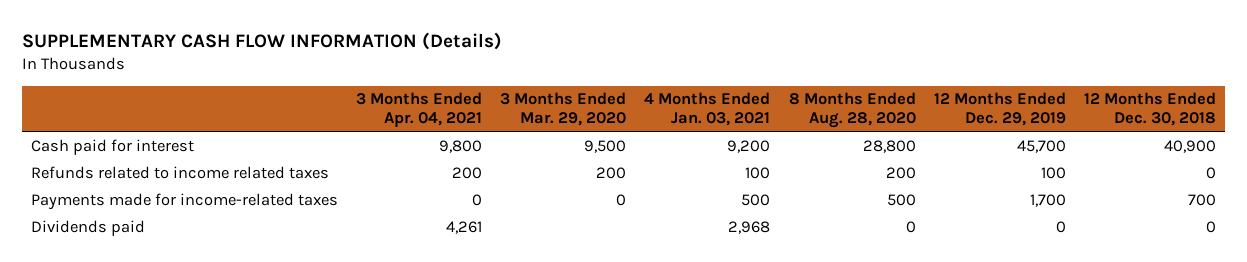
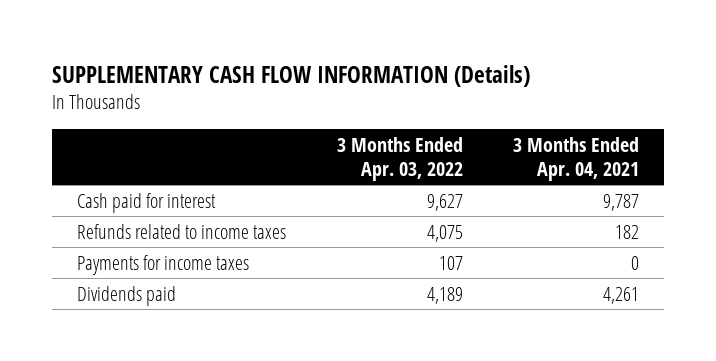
- | 3 Months Ended Apr. 04, 2021 | 3 Months Ended Mar. 29, 2020 | 4 Months Ended Jan. 03, 2021 | 8 Months Ended Aug. 28, 2020 | 12 Months Ended Dec. 29, 2019 | 12 Months Ended Dec. 30, 2018
+ | 3 Months Ended Apr. 03, 2022 | 3 Months Ended Apr. 04, 2021
- Cash paid for interest | 9,800 | 9,500 | 9,200 | 28,800 | 45,700 | 40,900
- Refunds related to income related taxes | 200 | 200 | 100 | 200 | 100 | 0
- Payments made for income-related taxes | 0 | 0 | 500 | 500 | 1,700 | 700
+ Cash paid for interest | 9,627 | 9,787
+ Refunds related to income taxes | 4,075 | 182
+ Payments for income taxes | 107 | 0

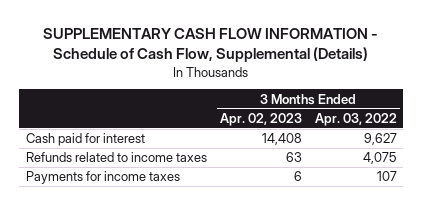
- SUPPLEMENTARY CASH FLOW INFORMATION (Details)
+ SUPPLEMENTARY CASH FLOW INFORMATION - Schedule of Cash Flow, Supplemental (Details)
- | 3 Months Ended Apr. 03, 2022 | 3 Months Ended Apr. 04, 2021
+ | 3 Months Ended Apr. 02, 2023 | 3 Months Ended Apr. 03, 2022
- Dividends paid | 4,189 | 4,261

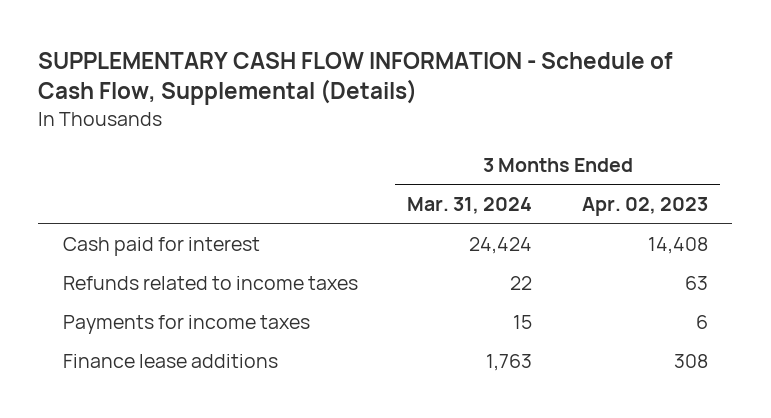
- | 3 Months Ended Apr. 02, 2023 | 3 Months Ended Apr. 03, 2022
+ | 3 Months Ended Mar. 31, 2024 | 3 Months Ended Apr. 02, 2023
+ Finance lease additions | 1,763 | 308

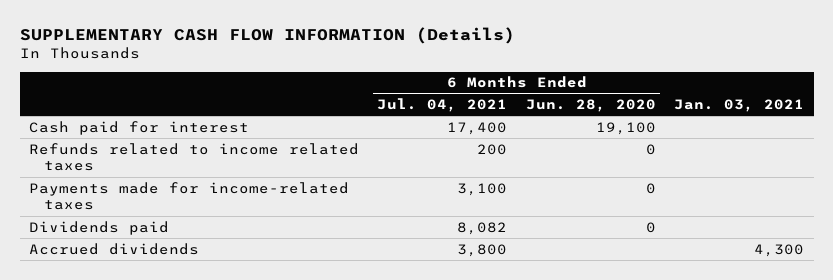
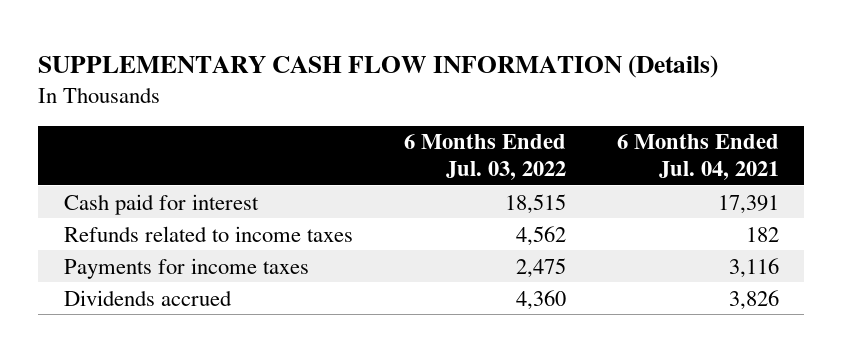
- | 6 Months Ended Jul. 04, 2021 | 6 Months Ended Jun. 28, 2020 | Jan. 03, 2021
+ | 6 Months Ended Jul. 03, 2022 | 6 Months Ended Jul. 04, 2021
- Cash paid for interest | 17,400 | 19,100 |
- Refunds related to income related taxes | 200 | 0 |
- Payments made for income-related taxes | 3,100 | 0 |
- Dividends paid | 8,082 | 0 |
- Accrued dividends | 3,800 | | 4,300
+ Cash paid for interest | 18,515 | 17,391
+ Refunds related to income taxes | 4,562 | 182
+ Payments for income taxes | 2,475 | 3,116
+ Dividends accrued | 4,360 | 3,826

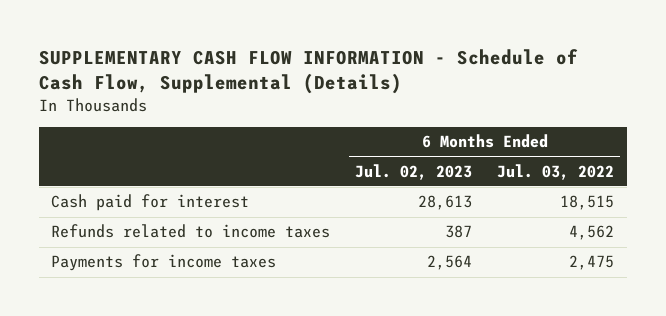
- SUPPLEMENTARY CASH FLOW INFORMATION (Details)
+ SUPPLEMENTARY CASH FLOW INFORMATION - Schedule of Cash Flow, Supplemental (Details)
- | 6 Months Ended Jul. 03, 2022 | 6 Months Ended Jul. 04, 2021
+ | 6 Months Ended Jul. 02, 2023 | 6 Months Ended Jul. 03, 2022
- Dividends accrued | 4,360 | 3,826

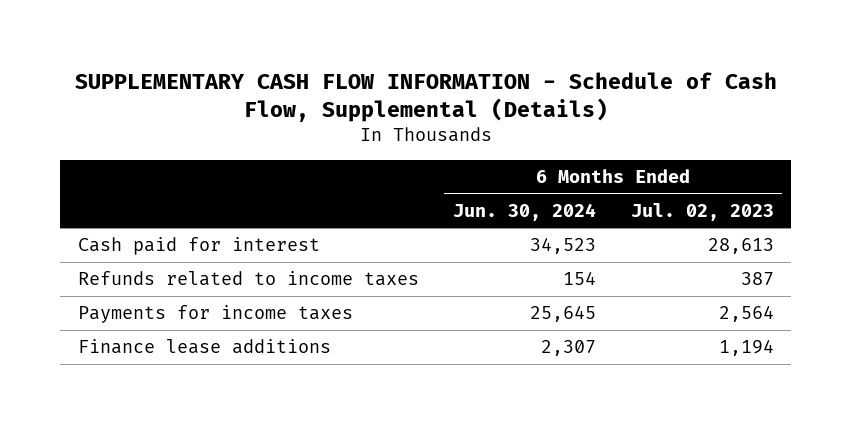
- | 6 Months Ended Jul. 02, 2023 | 6 Months Ended Jul. 03, 2022
+ | 6 Months Ended Jun. 30, 2024 | 6 Months Ended Jul. 02, 2023
+ Finance lease additions | 2,307 | 1,194

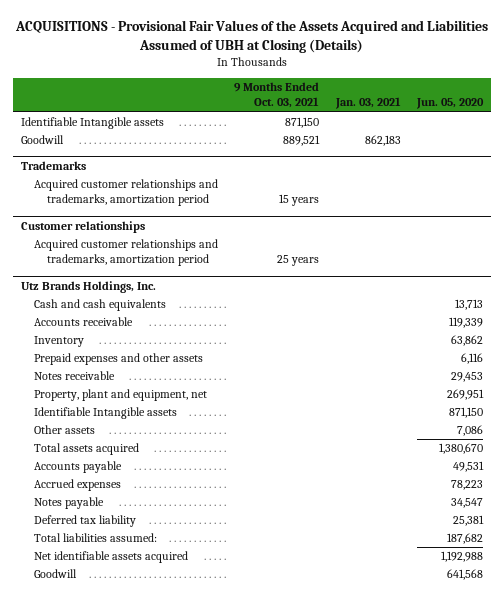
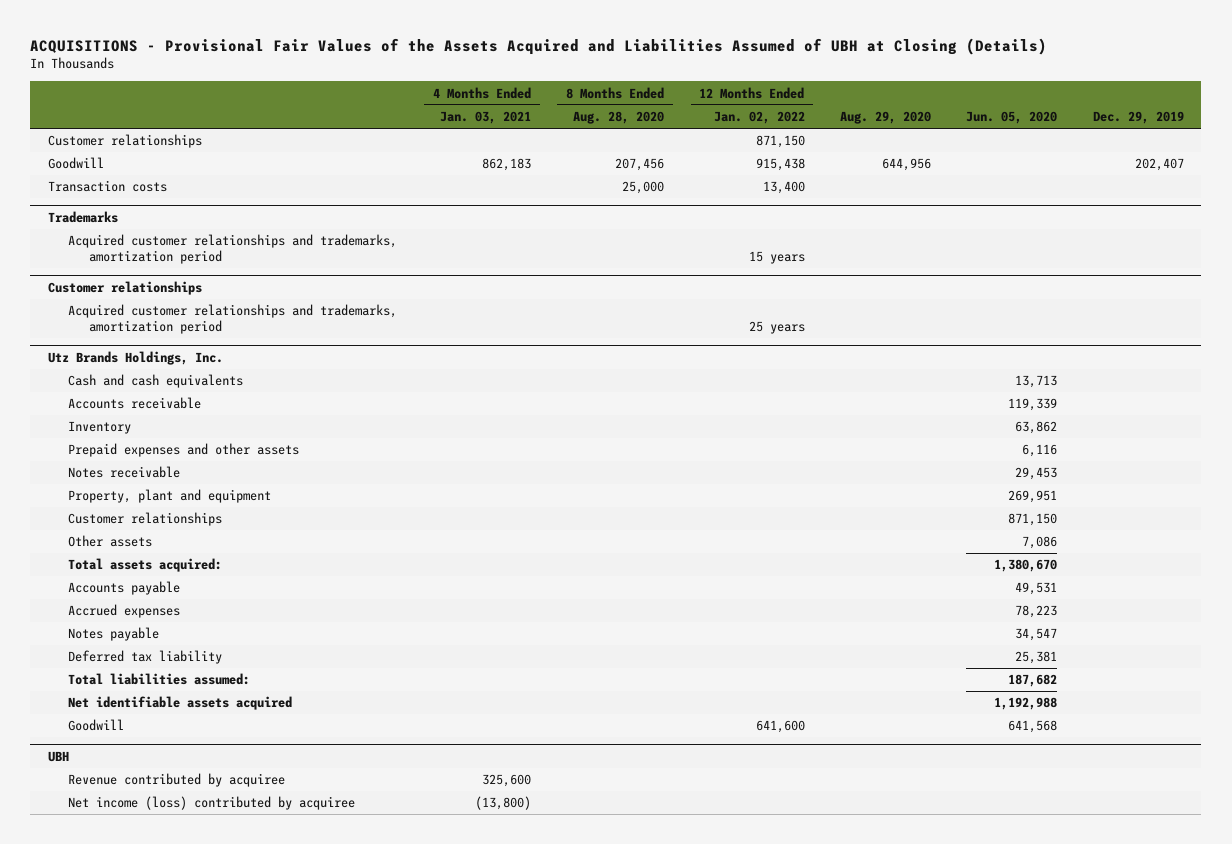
- | 9 Months Ended Oct. 03, 2021 | Jan. 03, 2021 | Jun. 05, 2020
+ | 4 Months Ended Jan. 03, 2021 | 8 Months Ended Aug. 28, 2020 | 12 Months Ended Jan. 02, 2022 | Aug. 29, 2020 | Jun. 05, 2020 | Dec. 29, 2019
- Identifiable Intangible assets | 871,150 | |
+ Customer relationships | | | 871,150 | | |
+ Transaction costs | | 25,000 | 13,400 | | |
@ Utz Brands Holdings, Inc.
- Property, plant and equipment, net | | | 269,951
- Identifiable Intangible assets | | | 871,150
+ Property, plant and equipment | | | | | 269,951 |
+ Customer relationships | | | | | 871,150 |
- Total assets acquired | | | 1,380,670
+ Total assets acquired: | | | | | 1,380,670 |
+ UBH
+ Revenue contributed by acquiree | 325,600 | | | | |
+ Net income (loss) contributed by acquiree | (13,800) | | | | |

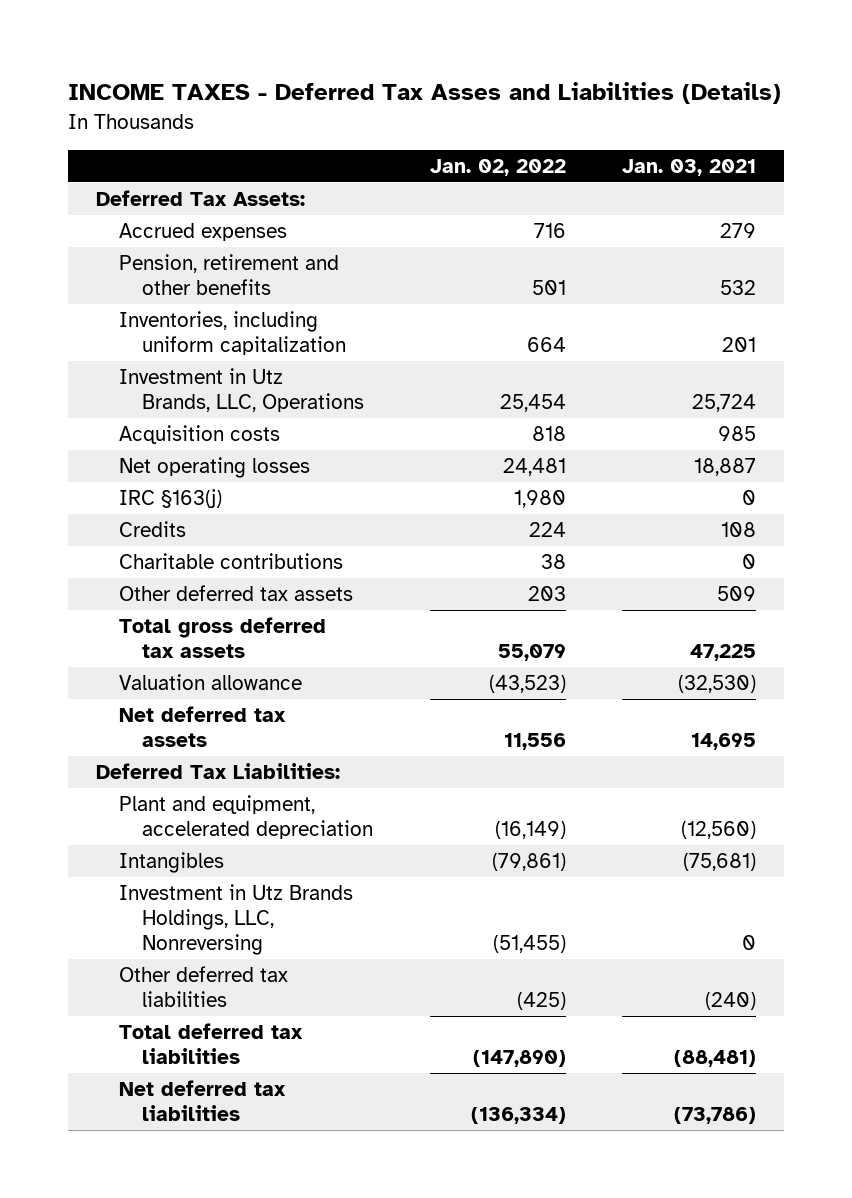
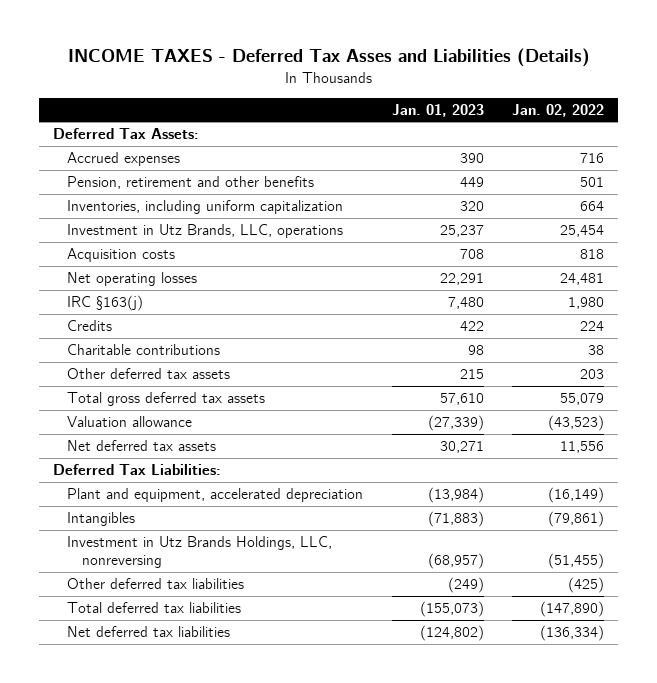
- | Jan. 02, 2022 | Jan. 03, 2021
+ | Jan. 01, 2023 | Jan. 02, 2022
- Investment in Utz Brands, LLC, Operations | 25,454 | 25,724
+ Investment in Utz Brands, LLC, operations | 25,237 | 25,454
- Investment in Utz Brands Holdings, LLC, Nonreversing | (51,455) | 0
+ Investment in Utz Brands Holdings, LLC, nonreversing | (68,957) | (51,455)

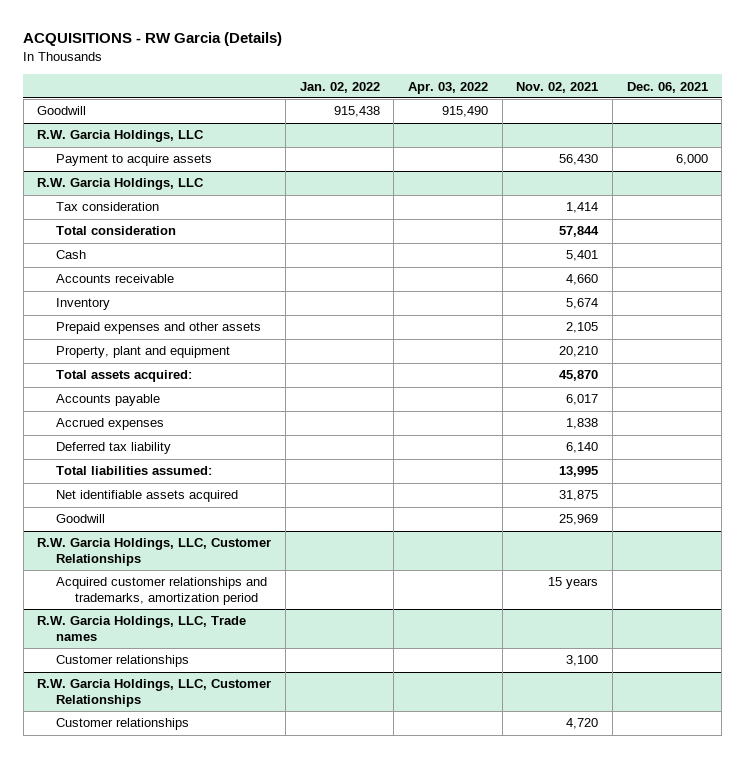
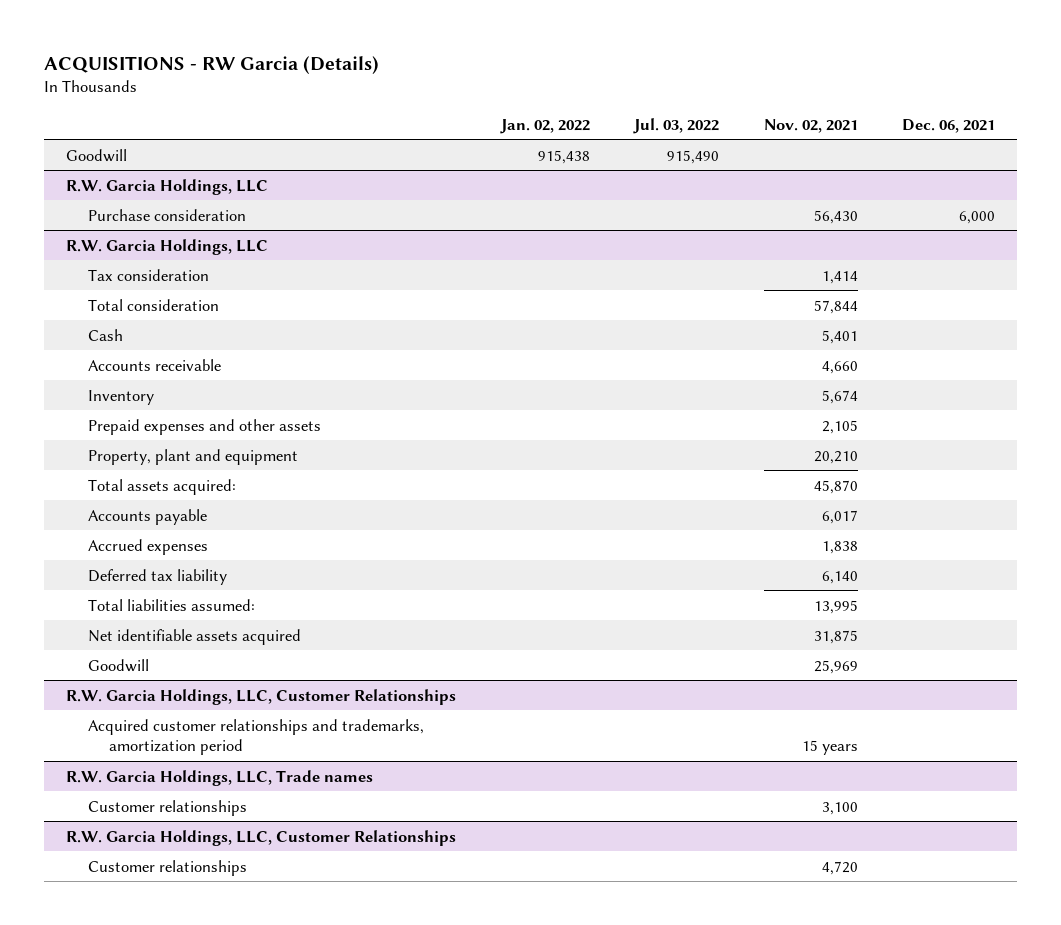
- | Jan. 02, 2022 | Apr. 03, 2022 | Nov. 02, 2021 | Dec. 06, 2021
+ | Jan. 02, 2022 | Jul. 03, 2022 | Nov. 02, 2021 | Dec. 06, 2021
@ R.W. Garcia Holdings, LLC
- Payment to acquire assets | | | 56,430 | 6,000
+ Purchase consideration | | | 56,430 | 6,000

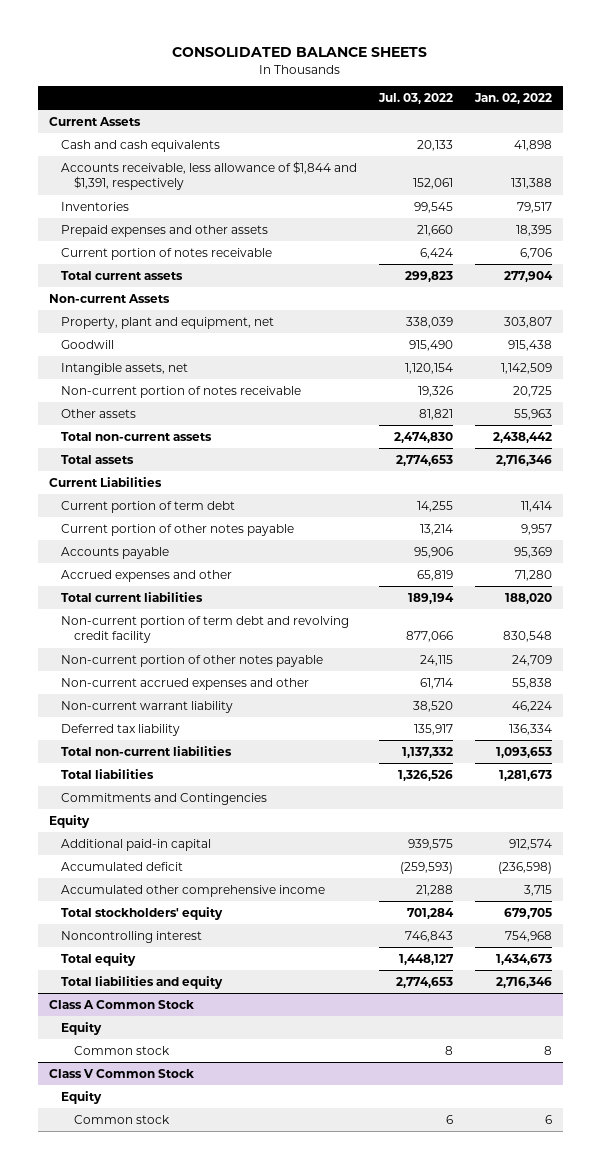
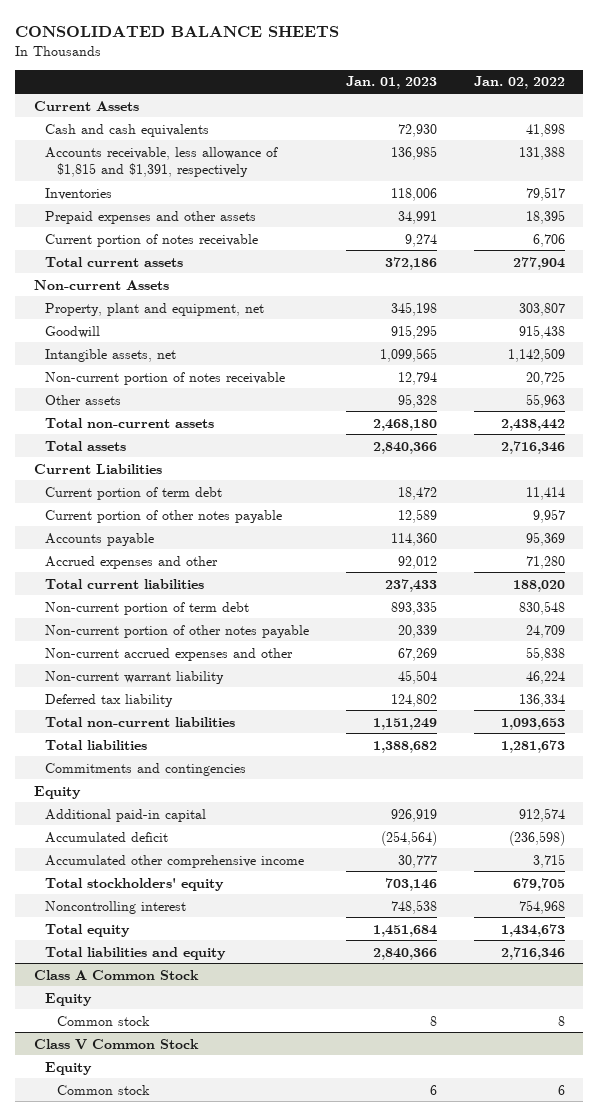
- | Jul. 03, 2022 | Jan. 02, 2022
+ | Jan. 01, 2023 | Jan. 02, 2022
- Accounts receivable, less allowance of $1,844 and $1,391, respectively | 152,061 | 131,388
+ Accounts receivable, less allowance of $1,815 and $1,391, respectively | 136,985 | 131,388
- Non-current portion of term debt and revolving credit facility | 877,066 | 830,548
+ Non-current portion of term debt | 893,335 | 830,548
- Commitments and Contingencies
+ Commitments and contingencies

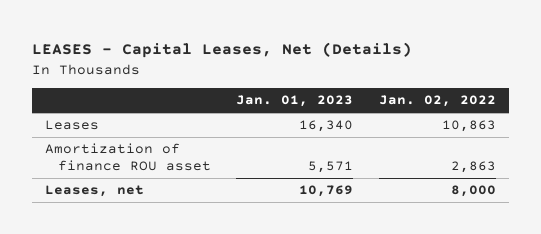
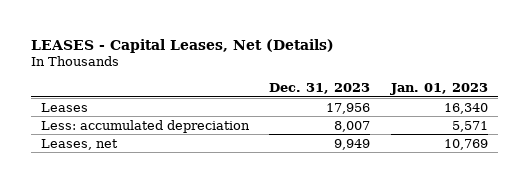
- | Jan. 01, 2023 | Jan. 02, 2022
+ | Dec. 31, 2023 | Jan. 01, 2023
- Amortization of finance ROU asset | 5,571 | 2,863
+ Less: accumulated depreciation | 8,007 | 5,571

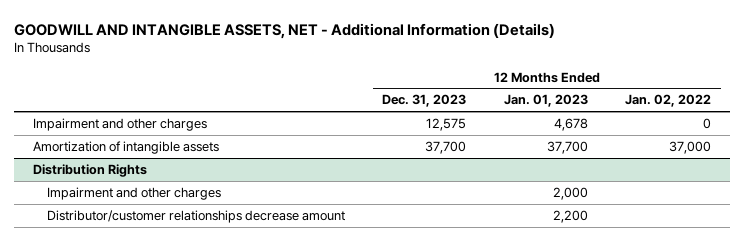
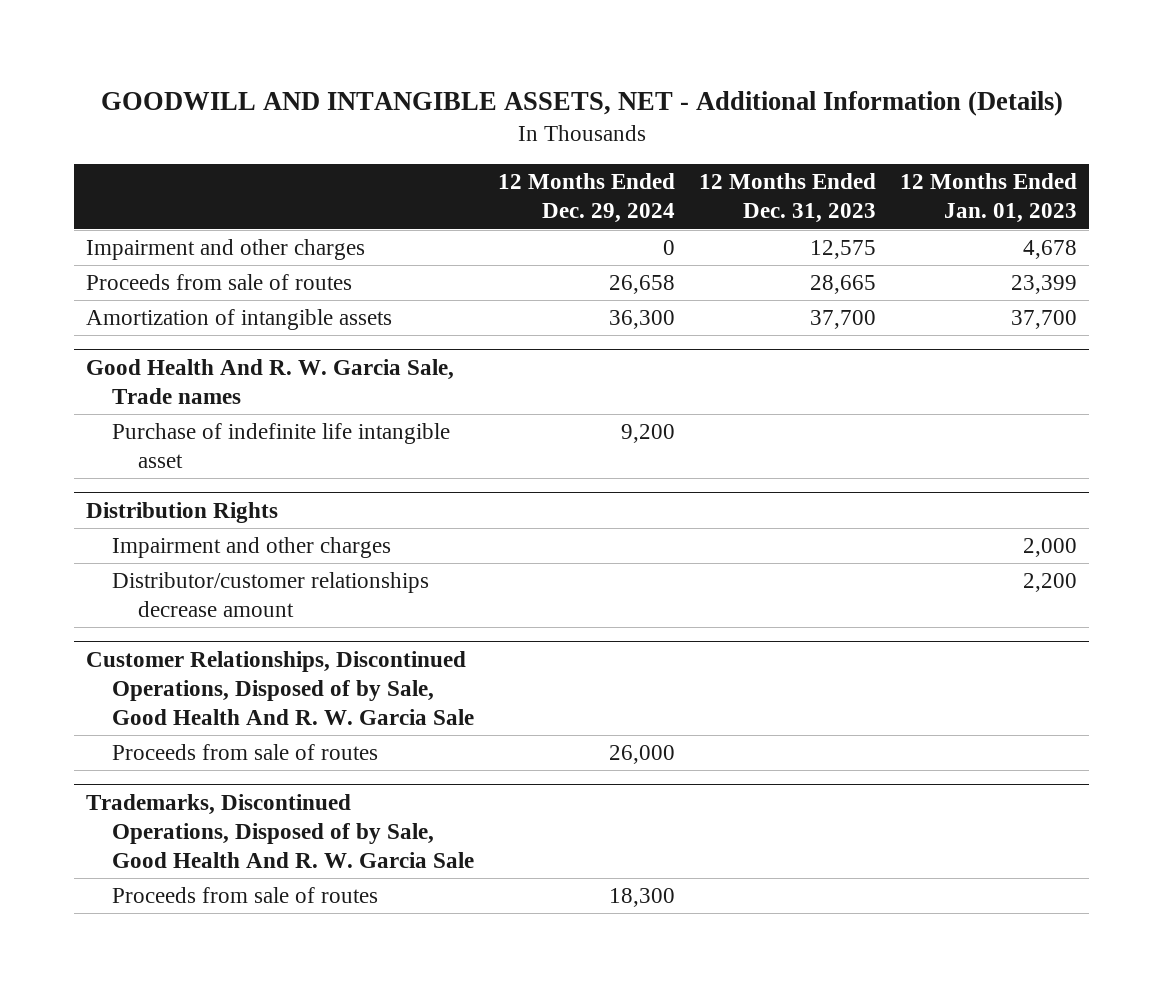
- | 12 Months Ended Dec. 31, 2023 | 12 Months Ended Jan. 01, 2023 | 12 Months Ended Jan. 02, 2022
+ | 12 Months Ended Dec. 29, 2024 | 12 Months Ended Dec. 31, 2023 | 12 Months Ended Jan. 01, 2023
+ Proceeds from sale of routes | 26,658 | 28,665 | 23,399
+ Good Health And R. W. Garcia Sale, Trade names
+ Purchase of indefinite life intangible asset | 9,200 | |
+ Customer Relationships, Discontinued Operations, Disposed of by Sale, Good Health And R. W. Garcia Sale
+ Proceeds from sale of routes | 26,000 | |
+ Trademarks, Discontinued Operations, Disposed of by Sale, Good Health And R. W. Garcia Sale
+ Proceeds from sale of routes | 18,300 | |

